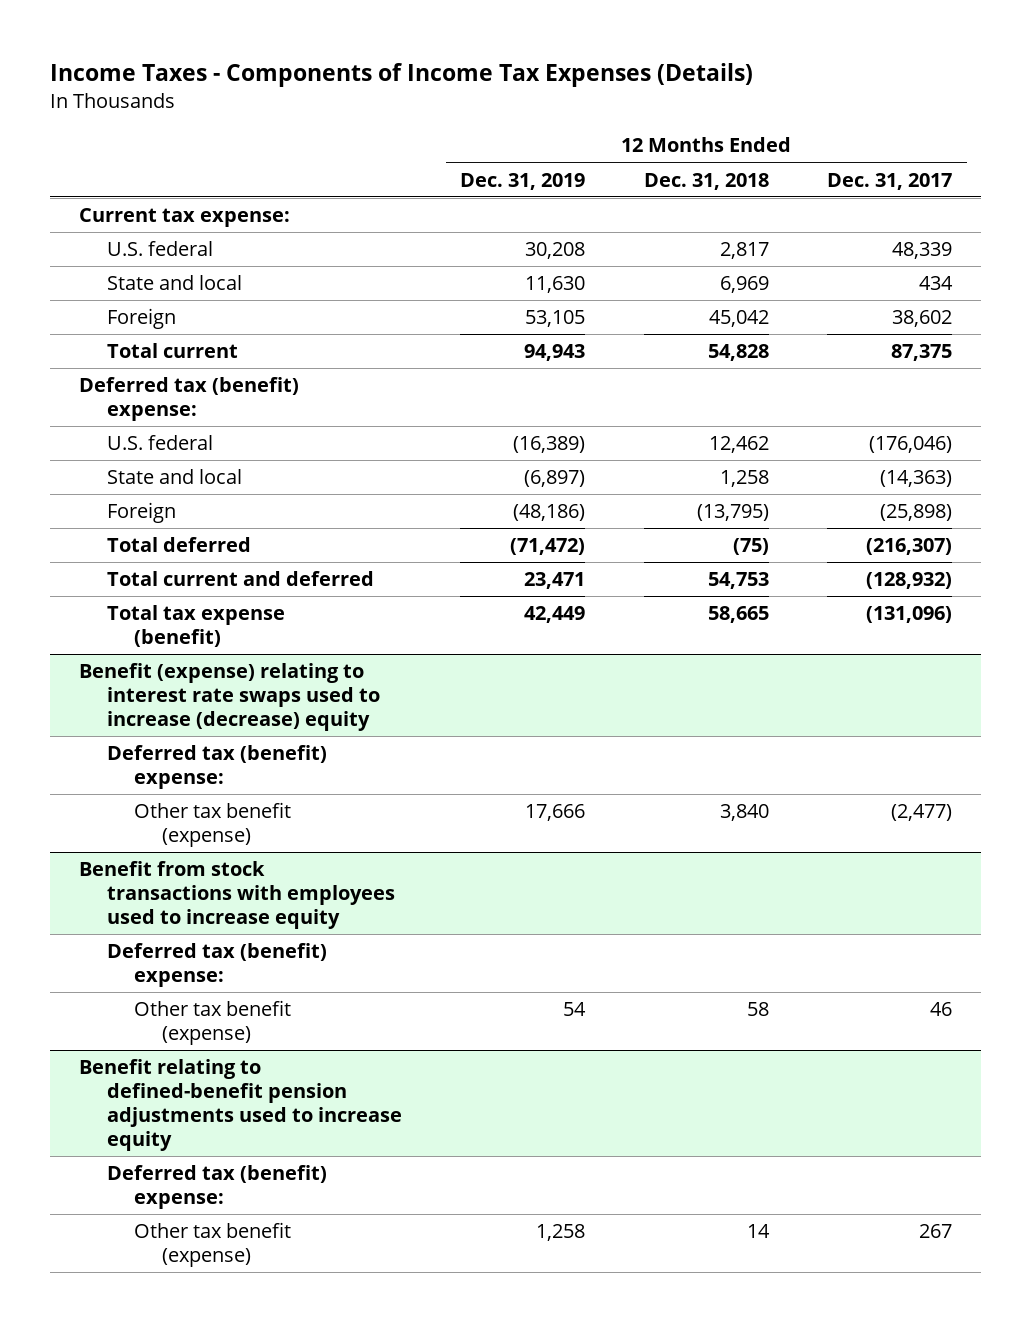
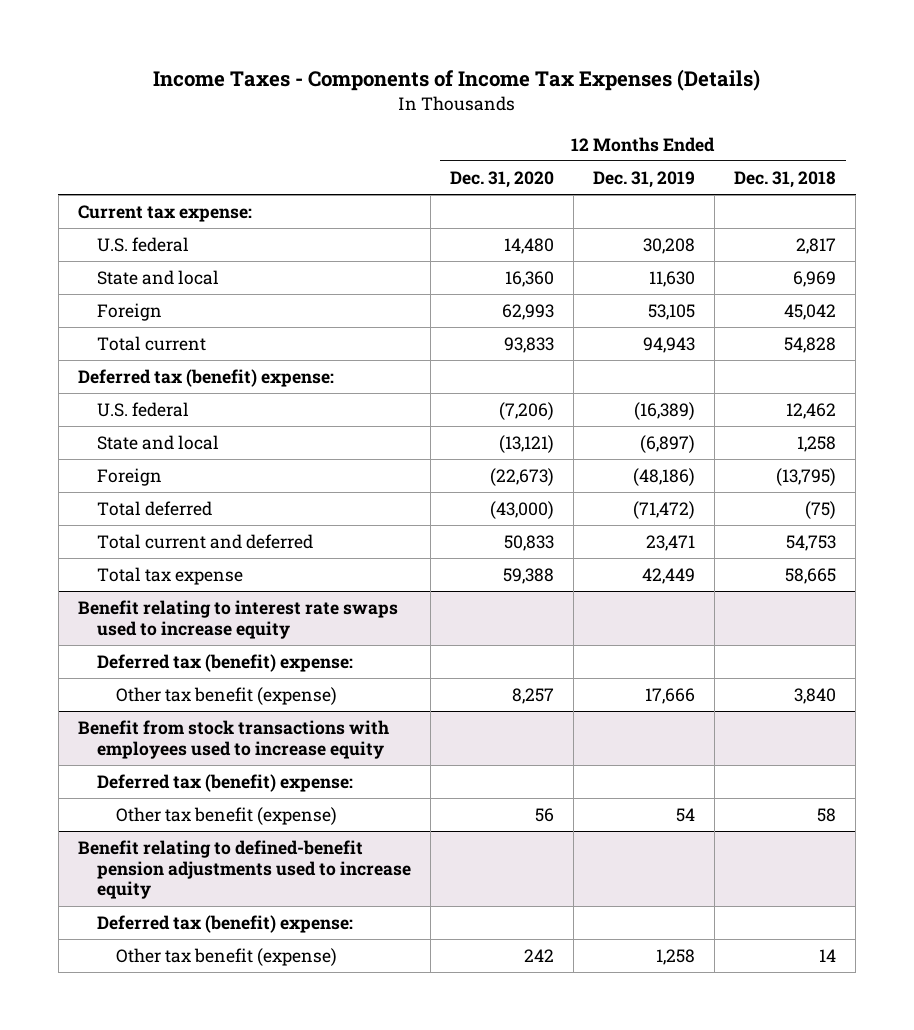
- | 12 Months Ended Dec. 31, 2019 | 12 Months Ended Dec. 31, 2018 | 12 Months Ended Dec. 31, 2017
+ | 12 Months Ended Dec. 31, 2020 | 12 Months Ended Dec. 31, 2019 | 12 Months Ended Dec. 31, 2018
- Total tax expense (benefit) | 42,449 | 58,665 | (131,096)
- Benefit (expense) relating to interest rate swaps used to increase (decrease) equity
+ Total tax expense | 59,388 | 42,449 | 58,665
+ Benefit relating to interest rate swaps used to increase equity

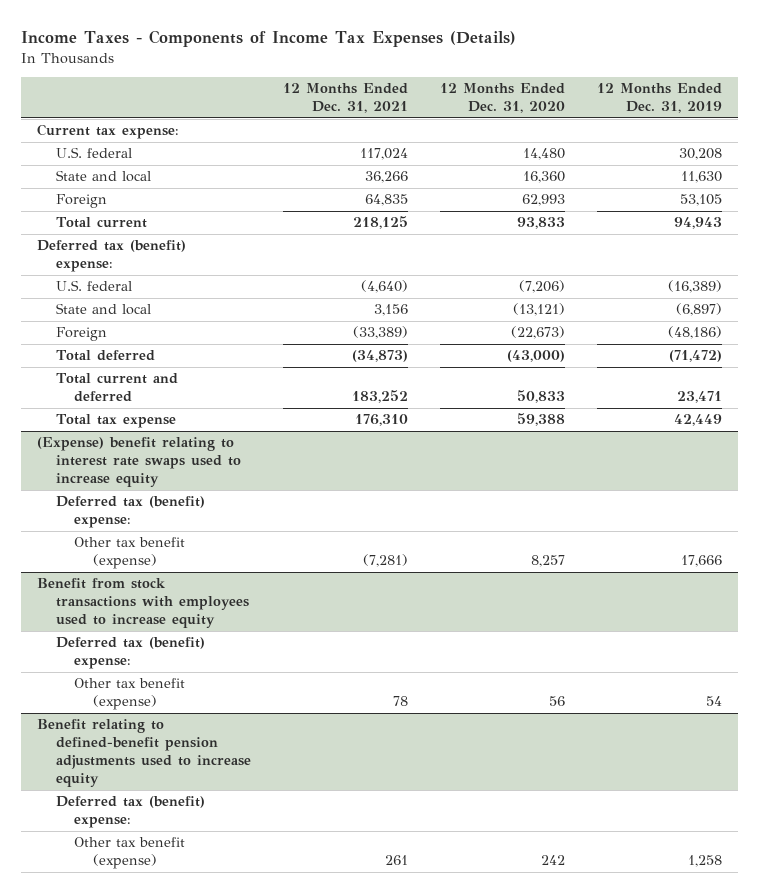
- | 12 Months Ended Dec. 31, 2020 | 12 Months Ended Dec. 31, 2019 | 12 Months Ended Dec. 31, 2018
+ | 12 Months Ended Dec. 31, 2021 | 12 Months Ended Dec. 31, 2020 | 12 Months Ended Dec. 31, 2019
- Benefit relating to interest rate swaps used to increase equity
+ (Expense) benefit relating to interest rate swaps used to increase equity

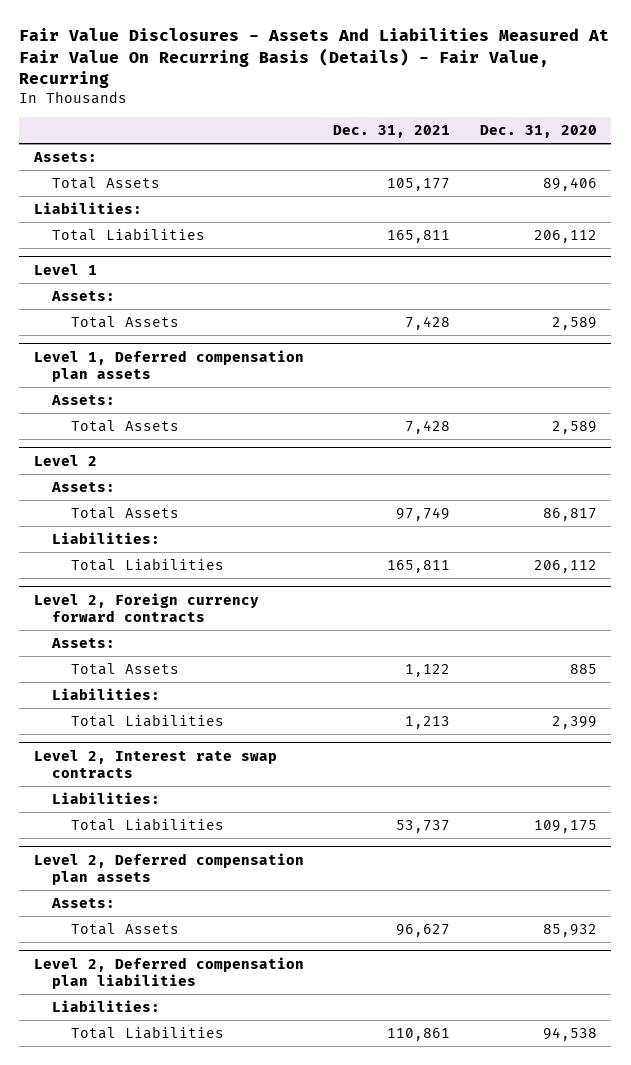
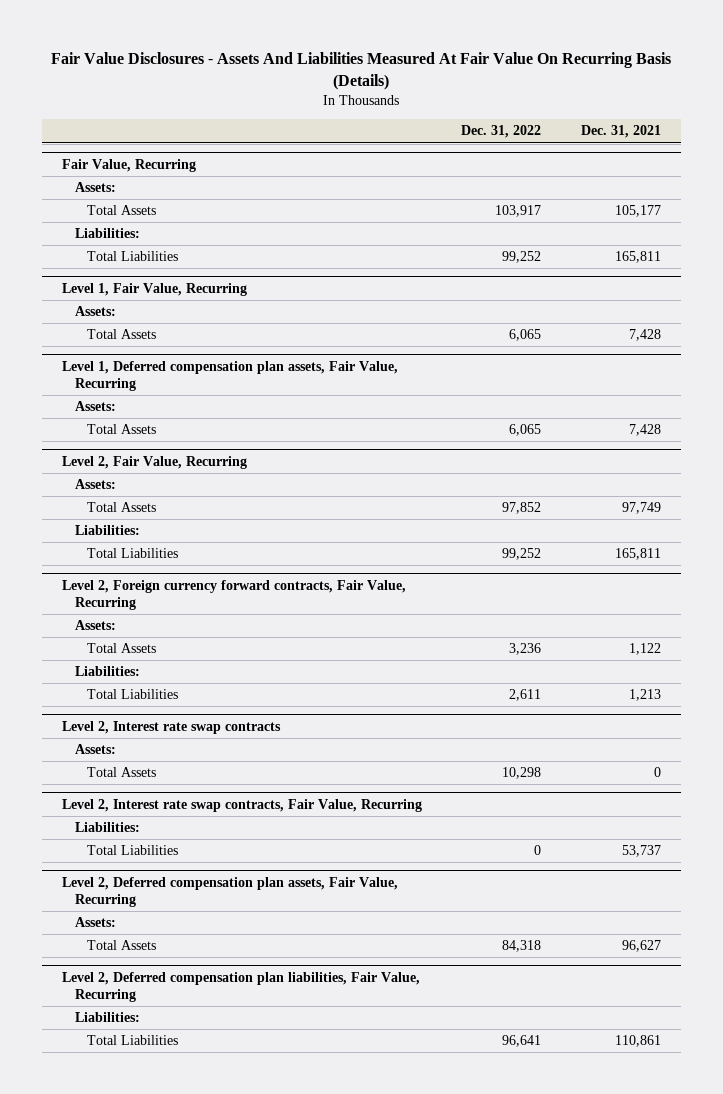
- Fair Value Disclosures - Assets And Liabilities Measured At Fair Value On Recurring Basis (Details) - Fair Value, Recurring
+ Fair Value Disclosures - Assets And Liabilities Measured At Fair Value On Recurring Basis (Details)
- | Dec. 31, 2021 | Dec. 31, 2020
+ | Dec. 31, 2022 | Dec. 31, 2021
+ Fair Value, Recurring
- Level 1
+ Level 1, Fair Value, Recurring
- Level 1, Deferred compensation plan assets
+ Level 1, Deferred compensation plan assets, Fair Value, Recurring
- Level 2
+ Level 2, Fair Value, Recurring
- Level 2, Foreign currency forward contracts
+ Level 2, Foreign currency forward contracts, Fair Value, Recurring
@ Level 2, Interest rate swap contracts
+ Assets:
+ Total Assets | 10,298 | 0
+ Level 2, Interest rate swap contracts, Fair Value, Recurring
- Level 2, Deferred compensation plan assets
+ Level 2, Deferred compensation plan assets, Fair Value, Recurring
- Level 2, Deferred compensation plan liabilities
+ Level 2, Deferred compensation plan liabilities, Fair Value, Recurring

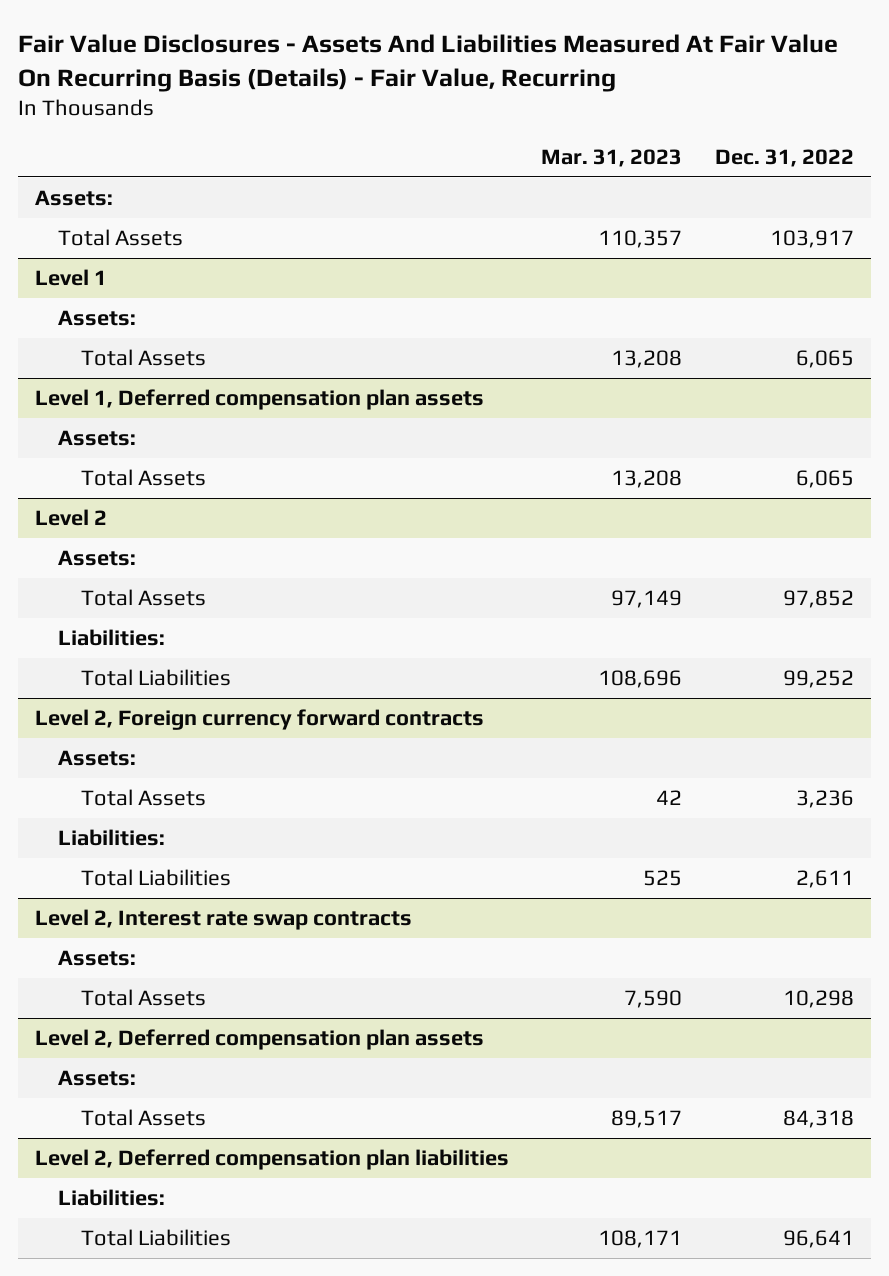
- Fair Value Disclosures - Assets And Liabilities Measured At Fair Value On Recurring Basis (Details)
+ Fair Value Disclosures - Assets And Liabilities Measured At Fair Value On Recurring Basis (Details) - Fair Value, Recurring
- | Dec. 31, 2022 | Dec. 31, 2021
+ | Mar. 31, 2023 | Dec. 31, 2022
- Fair Value, Recurring
- Liabilities:
- Total Liabilities | 99,252 | 165,811
- Level 1, Fair Value, Recurring
+ Level 1
- Level 1, Deferred compensation plan assets, Fair Value, Recurring
+ Level 1, Deferred compensation plan assets
- Level 2, Fair Value, Recurring
+ Level 2
- Level 2, Foreign currency forward contracts, Fair Value, Recurring
+ Level 2, Foreign currency forward contracts
- Level 2, Interest rate swap contracts, Fair Value, Recurring
- Liabilities:
- Total Liabilities | 0 | 53,737
- Level 2, Deferred compensation plan assets, Fair Value, Recurring
+ Level 2, Deferred compensation plan assets
- Level 2, Deferred compensation plan liabilities, Fair Value, Recurring
+ Level 2, Deferred compensation plan liabilities

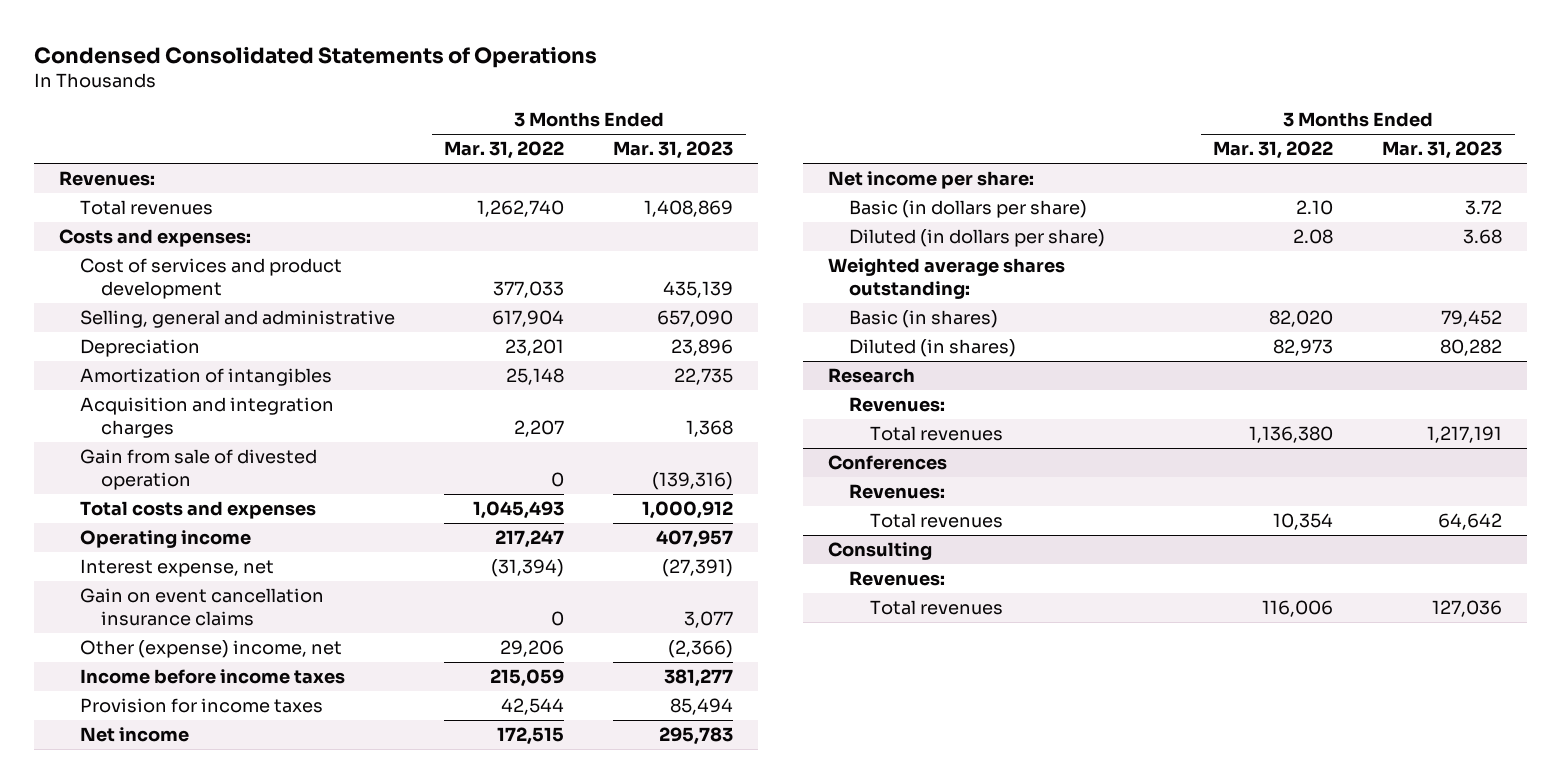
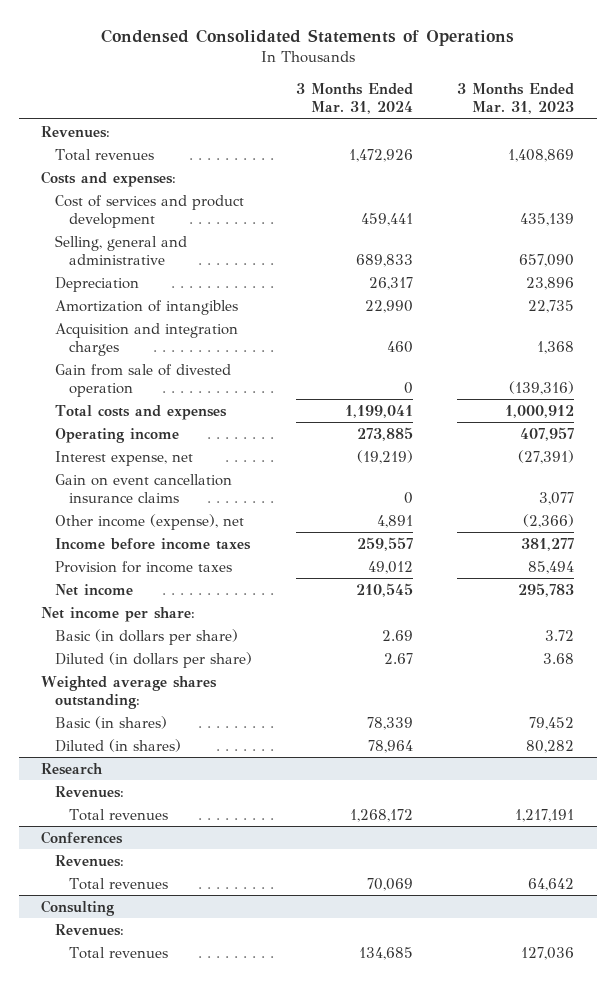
- | 3 Months Ended Mar. 31, 2022 | 3 Months Ended Mar. 31, 2023
+ | 3 Months Ended Mar. 31, 2024 | 3 Months Ended Mar. 31, 2023
- Other (expense) income, net | 29,206 | (2,366)
+ Other income (expense), net | 4,891 | (2,366)

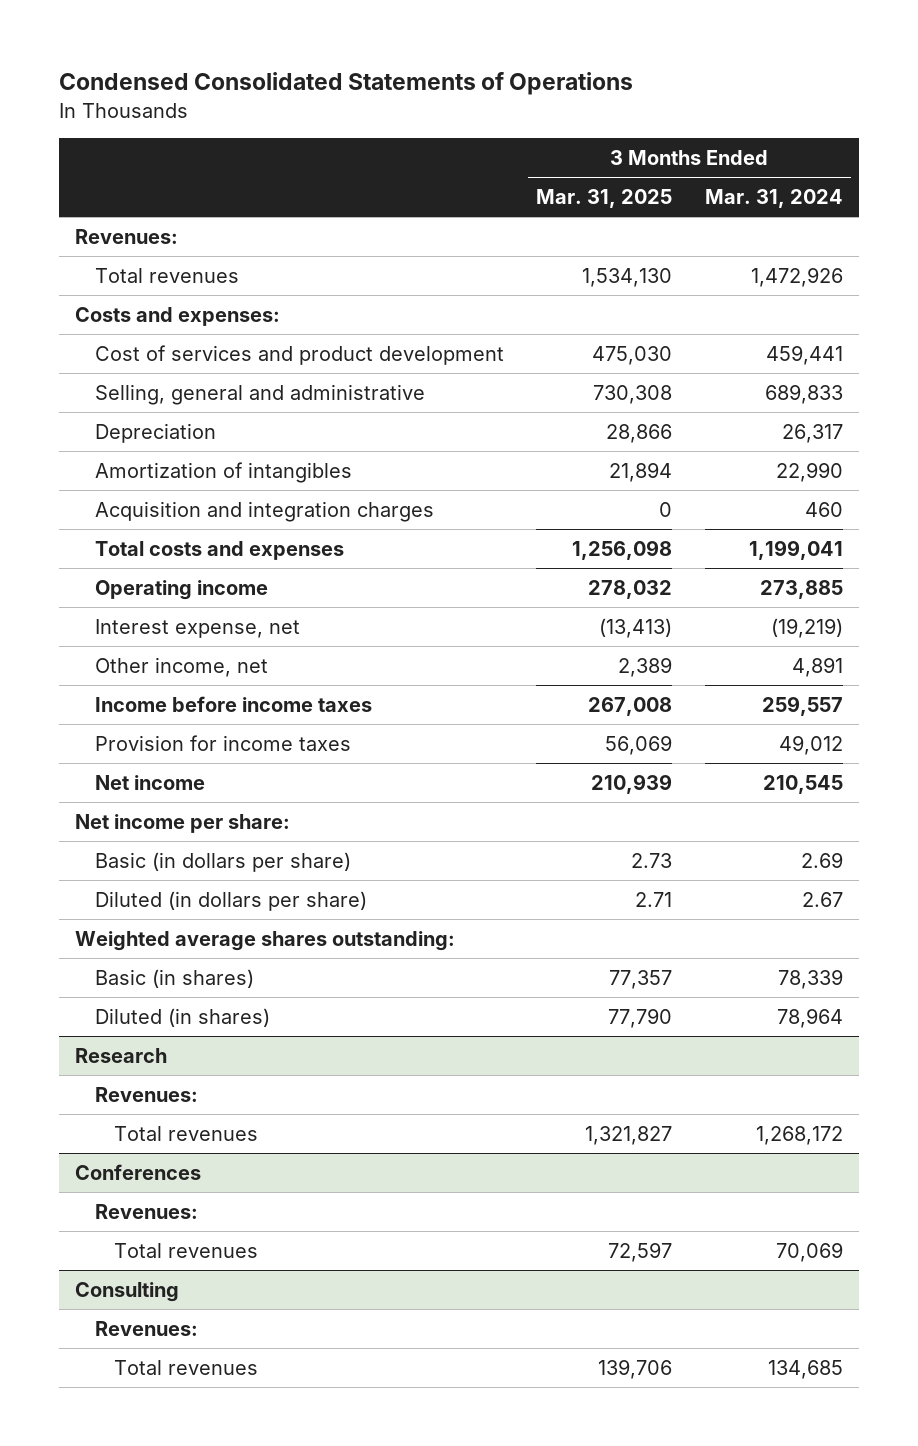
- | 3 Months Ended Mar. 31, 2024 | 3 Months Ended Mar. 31, 2023
+ | 3 Months Ended Mar. 31, 2025 | 3 Months Ended Mar. 31, 2024
- Gain from sale of divested operation | 0 | (139,316)
- Gain on event cancellation insurance claims | 0 | 3,077
- Other income (expense), net | 4,891 | (2,366)
+ Other income, net | 2,389 | 4,891

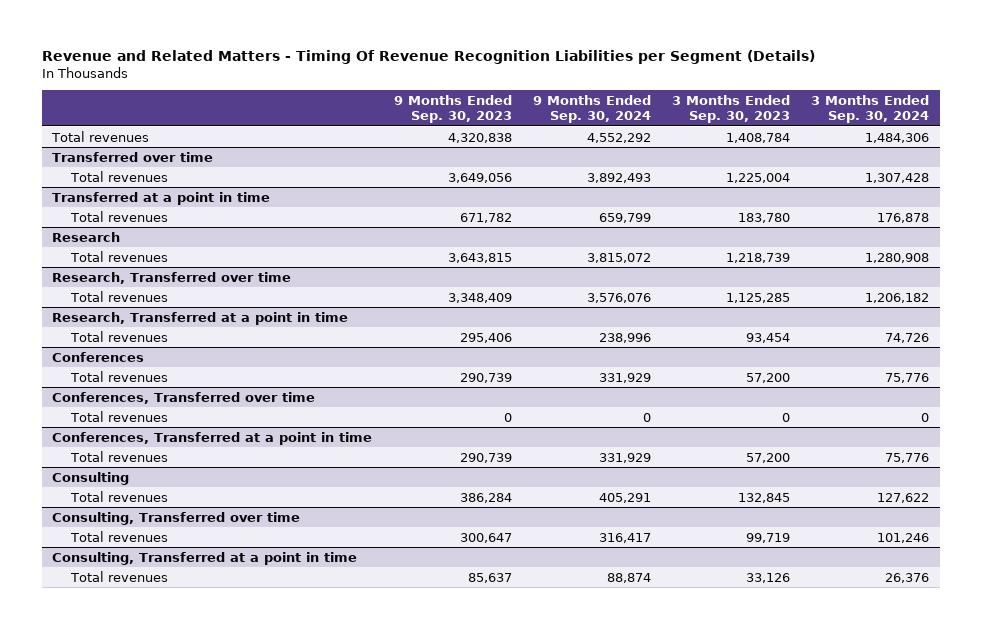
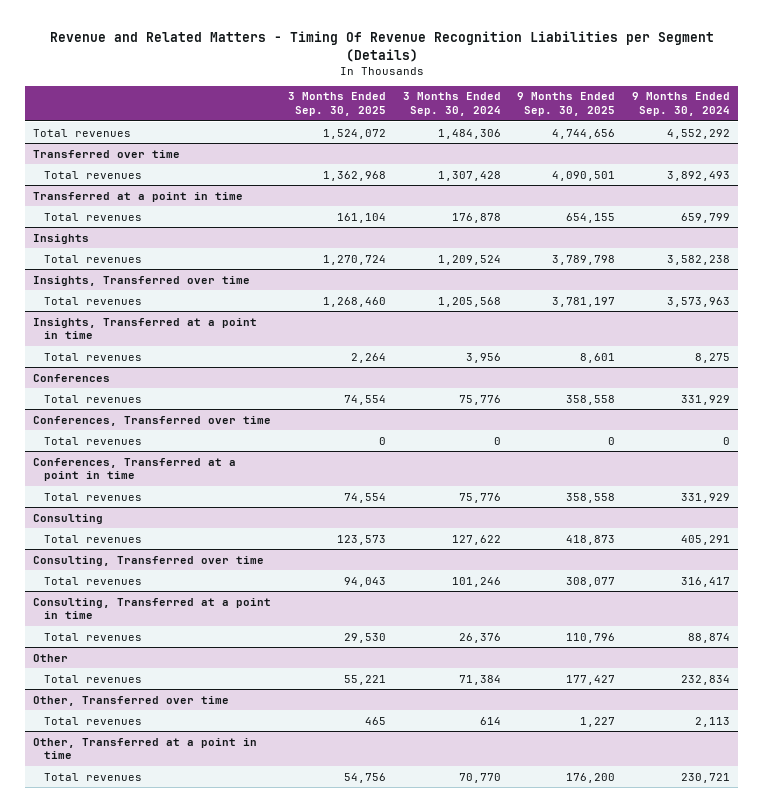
- | 9 Months Ended Sep. 30, 2023 | 9 Months Ended Sep. 30, 2024 | 3 Months Ended Sep. 30, 2023 | 3 Months Ended Sep. 30, 2024
+ | 3 Months Ended Sep. 30, 2025 | 3 Months Ended Sep. 30, 2024 | 9 Months Ended Sep. 30, 2025 | 9 Months Ended Sep. 30, 2024
- Research
- Total revenues | 3,643,815 | 3,815,072 | 1,218,739 | 1,280,908
- Research, Transferred over time
- Total revenues | 3,348,409 | 3,576,076 | 1,125,285 | 1,206,182
- Research, Transferred at a point in time
- Total revenues | 295,406 | 238,996 | 93,454 | 74,726
+ Insights
+ Total revenues | 1,270,724 | 1,209,524 | 3,789,798 | 3,582,238
+ Insights, Transferred over time
+ Total revenues | 1,268,460 | 1,205,568 | 3,781,197 | 3,573,963
+ Insights, Transferred at a point in time
+ Total revenues | 2,264 | 3,956 | 8,601 | 8,275
+ Other
+ Total revenues | 55,221 | 71,384 | 177,427 | 232,834
+ Other, Transferred over time
+ Total revenues | 465 | 614 | 1,227 | 2,113
+ Other, Transferred at a point in time
+ Total revenues | 54,756 | 70,770 | 176,200 | 230,721

